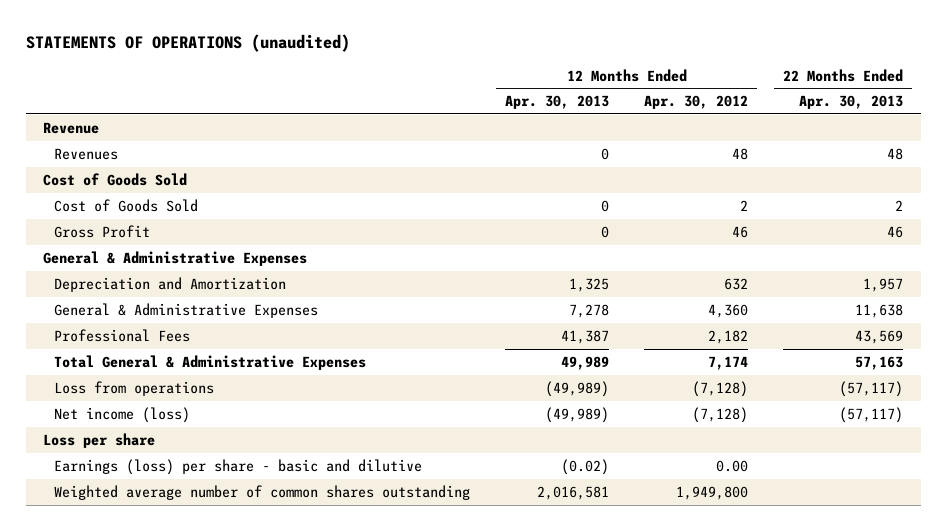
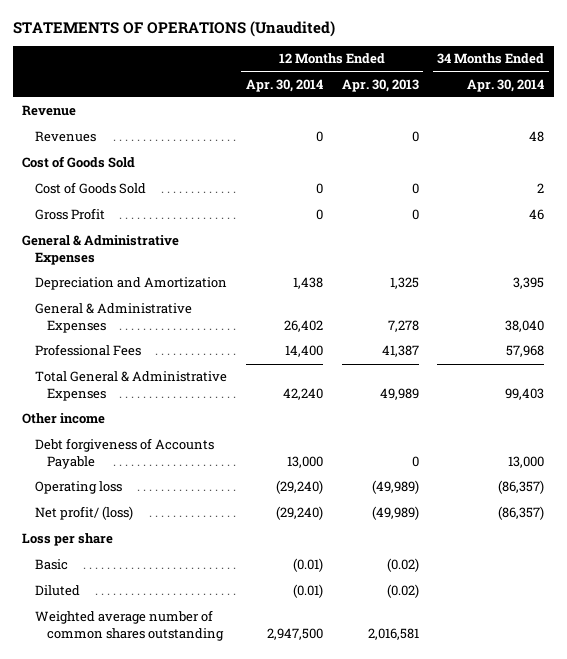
- STATEMENTS OF OPERATIONS (unaudited)
+ STATEMENTS OF OPERATIONS (Unaudited)
- | 12 Months Ended Apr. 30, 2013 | 12 Months Ended Apr. 30, 2012 | 22 Months Ended Apr. 30, 2013
+ | 12 Months Ended Apr. 30, 2014 | 12 Months Ended Apr. 30, 2013 | 34 Months Ended Apr. 30, 2014
- Loss from operations | (49,989) | (7,128) | (57,117)
- Net income (loss) | (49,989) | (7,128) | (57,117)
+ Other income
+ Debt forgiveness of Accounts Payable | 13,000 | 0 | 13,000
+ Operating loss | (29,240) | (49,989) | (86,357)
+ Net profit/ (loss) | (29,240) | (49,989) | (86,357)
- Earnings (loss) per share - basic and dilutive | (0.02) | 0.00 |
+ Basic | (0.01) | (0.02) |
+ Diluted | (0.01) | (0.02) |

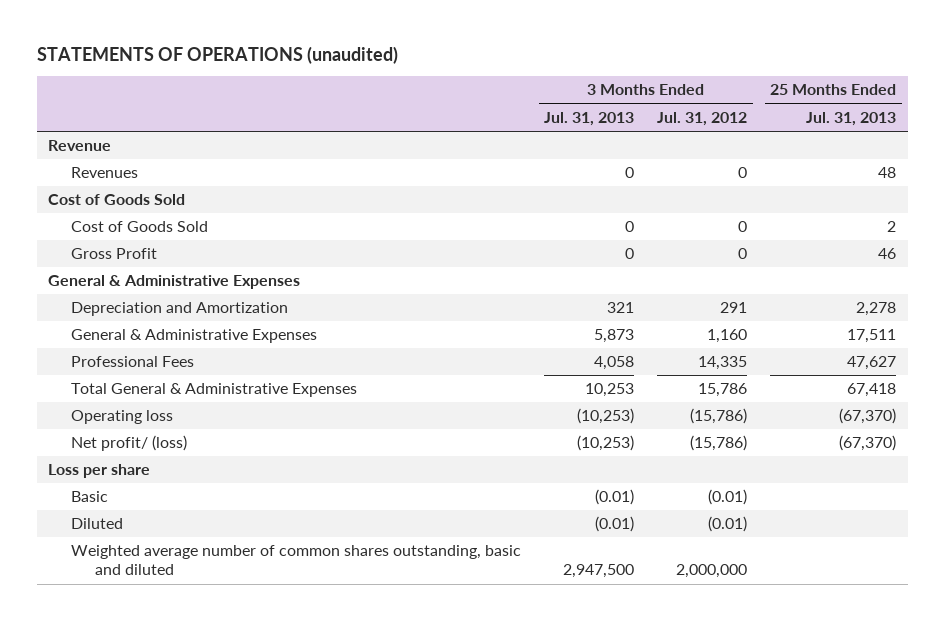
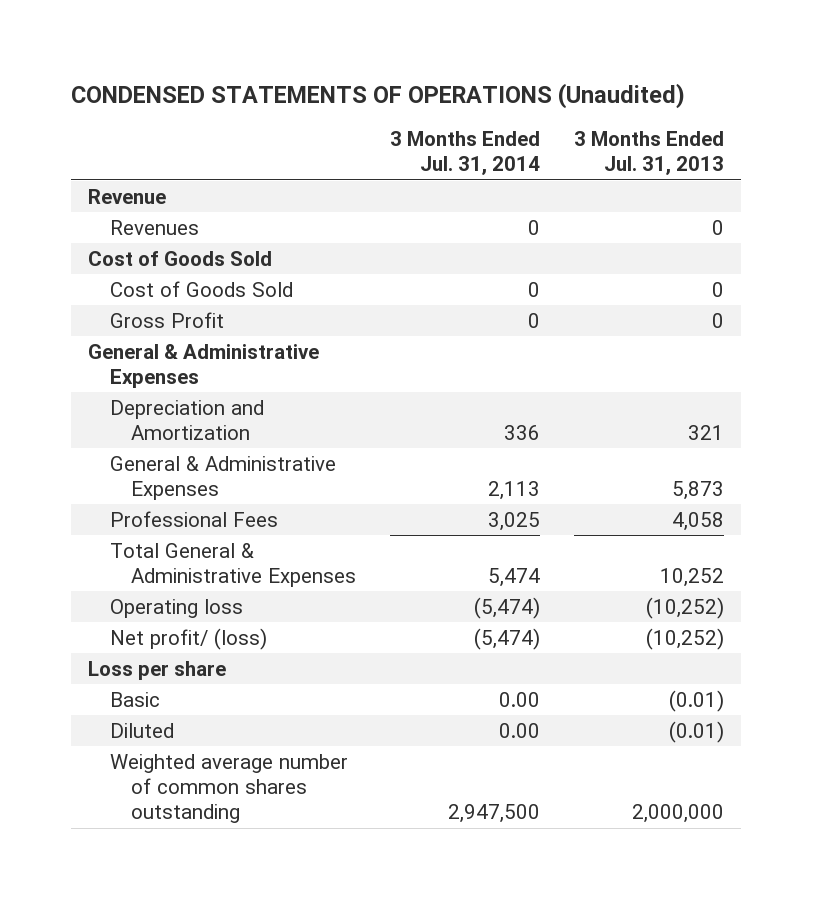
- STATEMENTS OF OPERATIONS (unaudited)
+ CONDENSED STATEMENTS OF OPERATIONS (Unaudited)
- | 3 Months Ended Jul. 31, 2013 | 3 Months Ended Jul. 31, 2012 | 25 Months Ended Jul. 31, 2013
+ | 3 Months Ended Jul. 31, 2014 | 3 Months Ended Jul. 31, 2013
- Total General & Administrative Expenses | 10,253 | 15,786 | 67,418
- Operating loss | (10,253) | (15,786) | (67,370)
- Net profit/ (loss) | (10,253) | (15,786) | (67,370)
+ Total General & Administrative Expenses | 5,474 | 10,252
+ Operating loss | (5,474) | (10,252)
+ Net profit/ (loss) | (5,474) | (10,252)
- Weighted average number of common shares outstanding, basic and diluted | 2,947,500 | 2,000,000 |
+ Weighted average number of common shares outstanding | 2,947,500 | 2,000,000

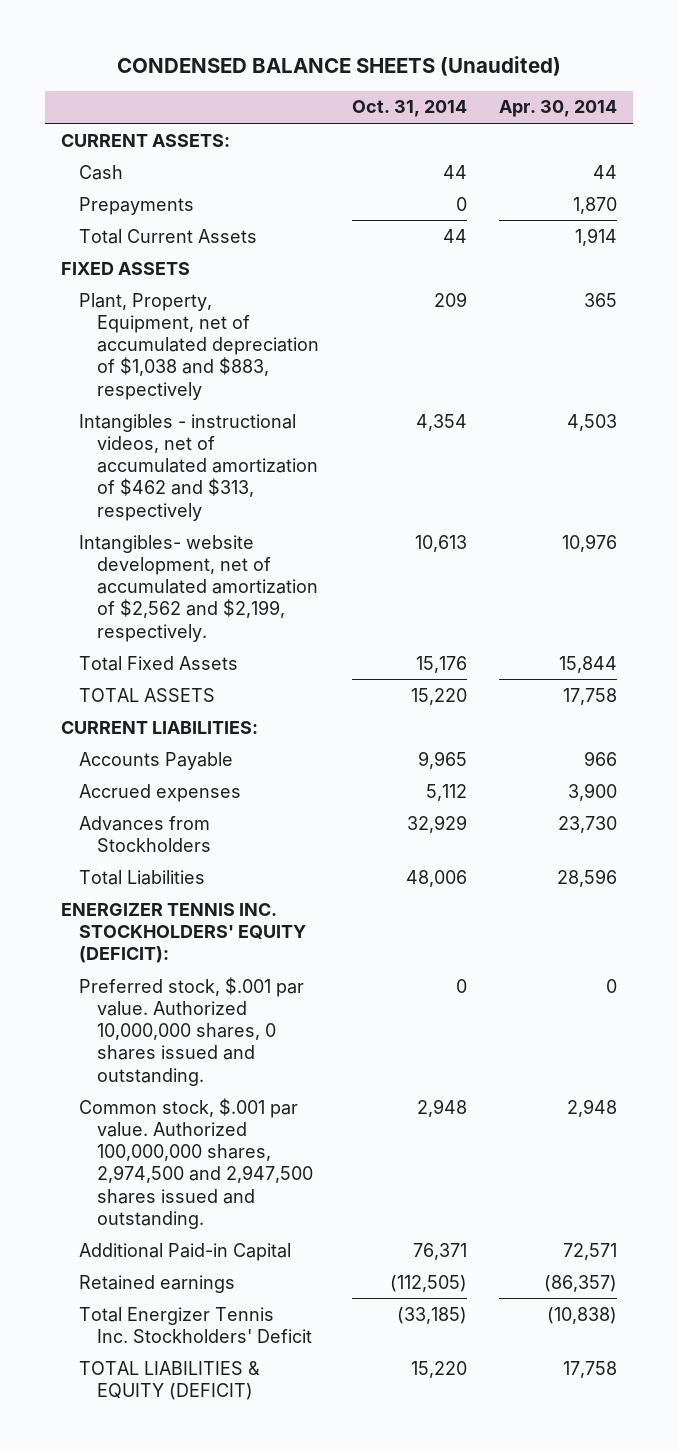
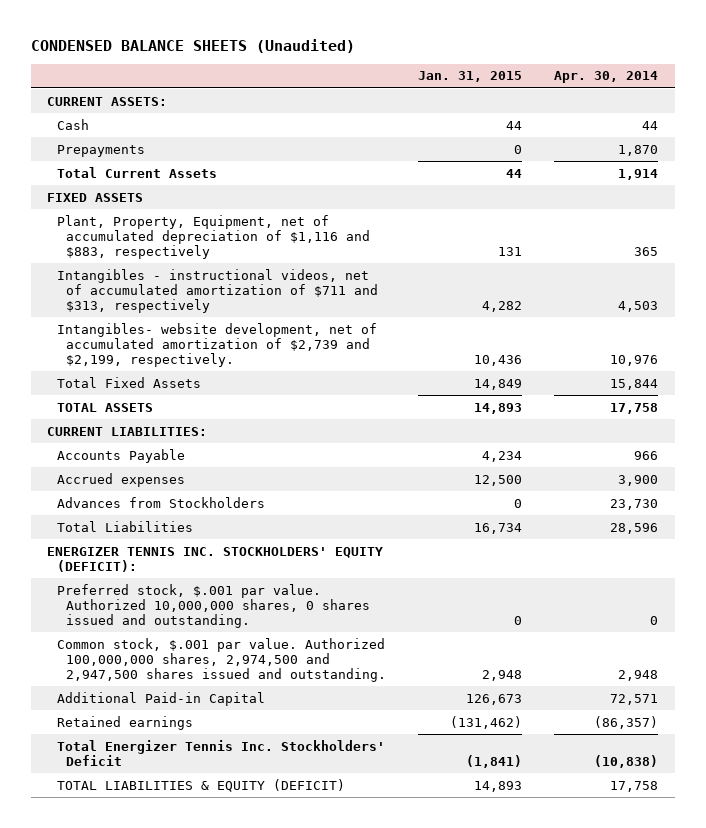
- | Oct. 31, 2014 | Apr. 30, 2014
+ | Jan. 31, 2015 | Apr. 30, 2014
- Plant, Property, Equipment, net of accumulated depreciation of $1,038 and $883, respectively | 209 | 365
- Intangibles - instructional videos, net of accumulated amortization of $462 and $313, respectively | 4,354 | 4,503
- Intangibles- website development, net of accumulated amortization of $2,562 and $2,199, respectively. | 10,613 | 10,976
+ Plant, Property, Equipment, net of accumulated depreciation of $1,116 and $883, respectively | 131 | 365
+ Intangibles - instructional videos, net of accumulated amortization of $711 and $313, respectively | 4,282 | 4,503
+ Intangibles- website development, net of accumulated amortization of $2,739 and $2,199, respectively. | 10,436 | 10,976

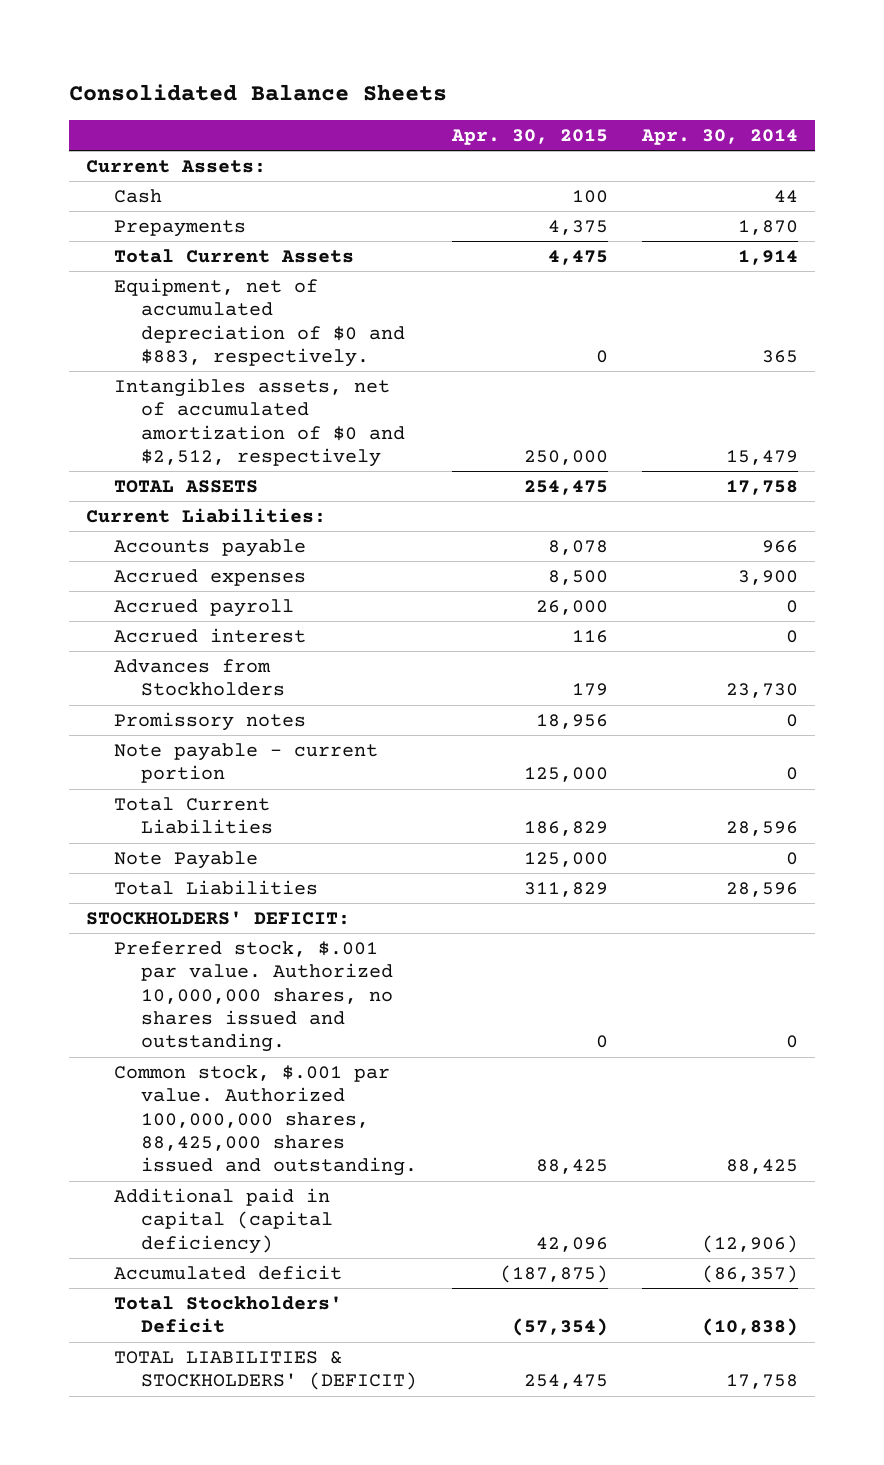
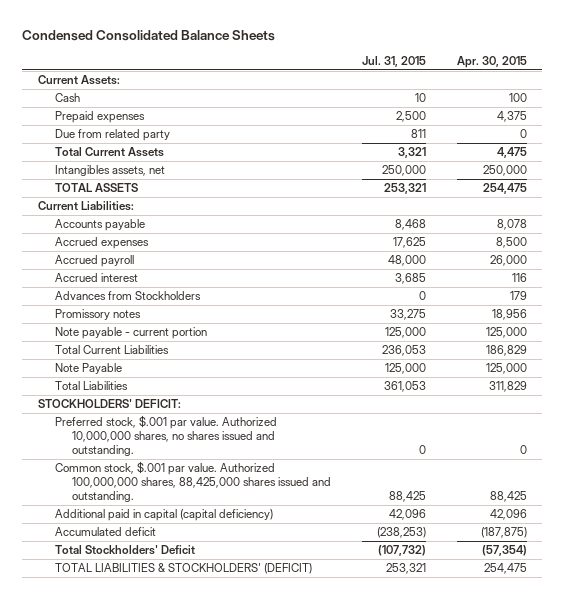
- Consolidated Balance Sheets
+ Condensed Consolidated Balance Sheets
- | Apr. 30, 2015 | Apr. 30, 2014
+ | Jul. 31, 2015 | Apr. 30, 2015
- Prepayments | 4,375 | 1,870
+ Prepaid expenses | 2,500 | 4,375
+ Due from related party | 811 | 0
- Equipment, net of accumulated depreciation of $0 and $883, respectively. | 0 | 365
- Intangibles assets, net of accumulated amortization of $0 and $2,512, respectively | 250,000 | 15,479
+ Intangibles assets, net | 250,000 | 250,000

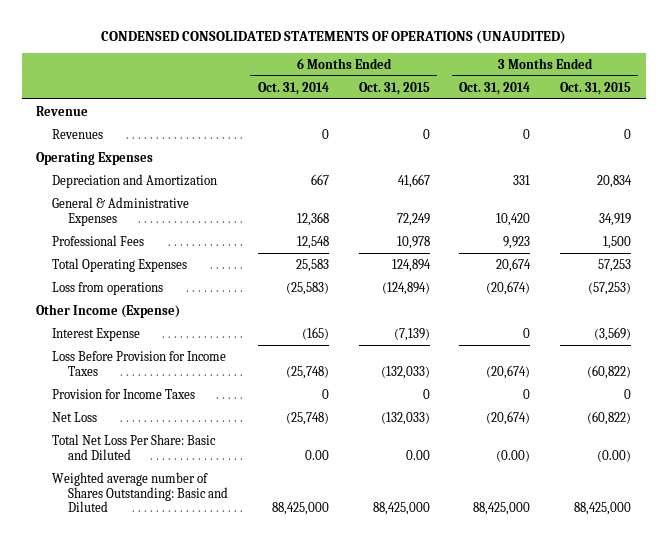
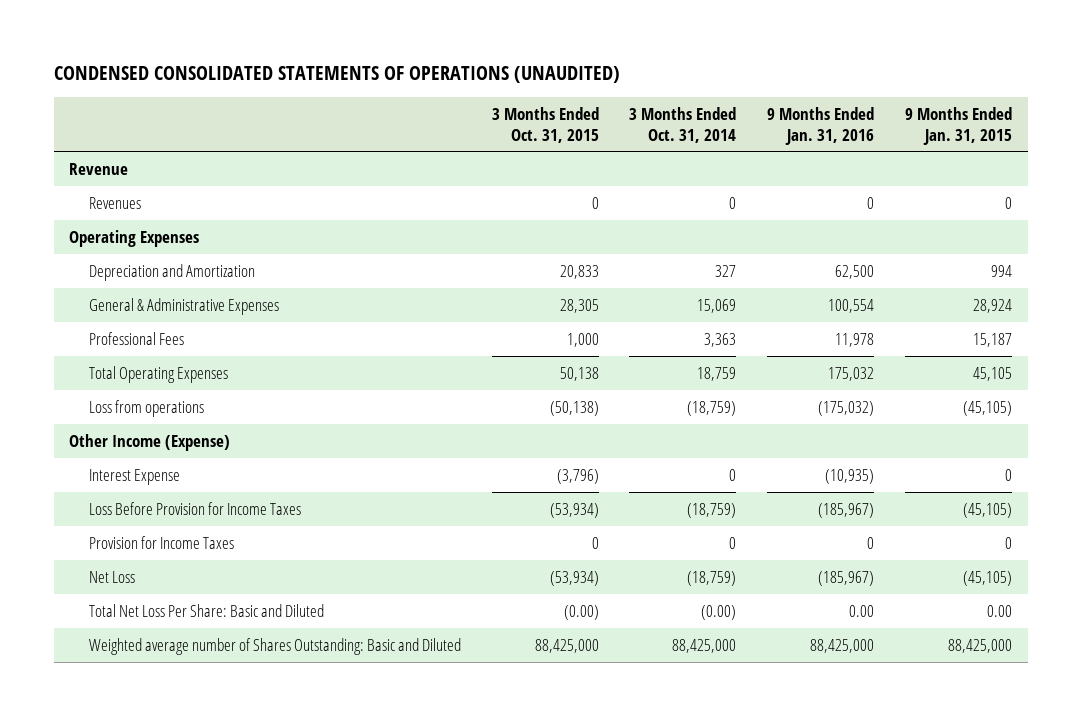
- | 6 Months Ended Oct. 31, 2014 | 6 Months Ended Oct. 31, 2015 | 3 Months Ended Oct. 31, 2014 | 3 Months Ended Oct. 31, 2015
+ | 3 Months Ended Oct. 31, 2015 | 3 Months Ended Oct. 31, 2014 | 9 Months Ended Jan. 31, 2016 | 9 Months Ended Jan. 31, 2015
- Depreciation and Amortization | 667 | 41,667 | 331 | 20,834
- General & Administrative Expenses | 12,368 | 72,249 | 10,420 | 34,919
- Professional Fees | 12,548 | 10,978 | 9,923 | 1,500
- Total Operating Expenses | 25,583 | 124,894 | 20,674 | 57,253
- Loss from operations | (25,583) | (124,894) | (20,674) | (57,253)
+ Depreciation and Amortization | 20,833 | 327 | 62,500 | 994
+ General & Administrative Expenses | 28,305 | 15,069 | 100,554 | 28,924
+ Professional Fees | 1,000 | 3,363 | 11,978 | 15,187
+ Total Operating Expenses | 50,138 | 18,759 | 175,032 | 45,105
+ Loss from operations | (50,138) | (18,759) | (175,032) | (45,105)
- Interest Expense | (165) | (7,139) | 0 | (3,569)
- Loss Before Provision for Income Taxes | (25,748) | (132,033) | (20,674) | (60,822)
+ Interest Expense | (3,796) | 0 | (10,935) | 0
+ Loss Before Provision for Income Taxes | (53,934) | (18,759) | (185,967) | (45,105)
- Net Loss | (25,748) | (132,033) | (20,674) | (60,822)
+ Net Loss | (53,934) | (18,759) | (185,967) | (45,105)

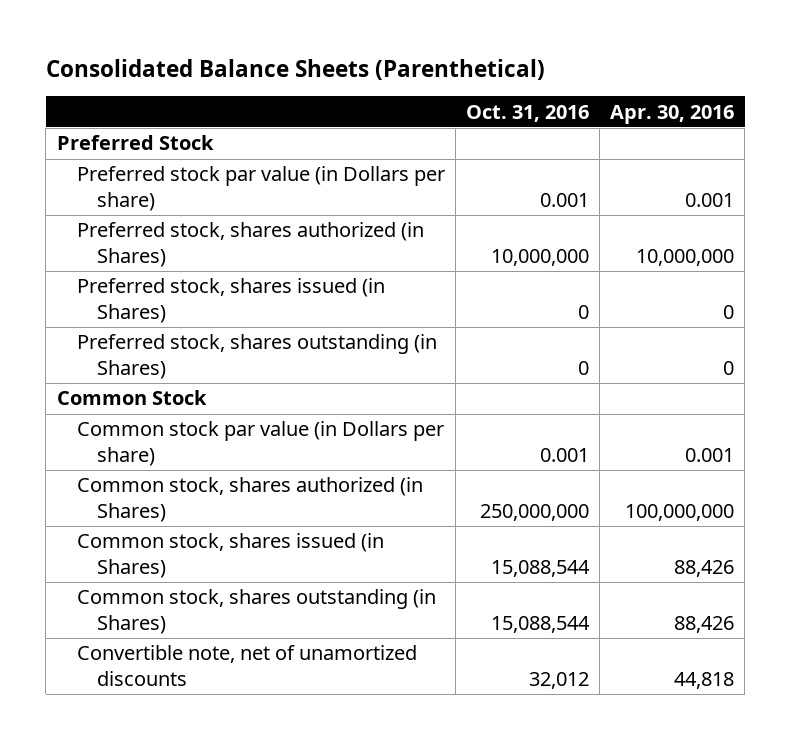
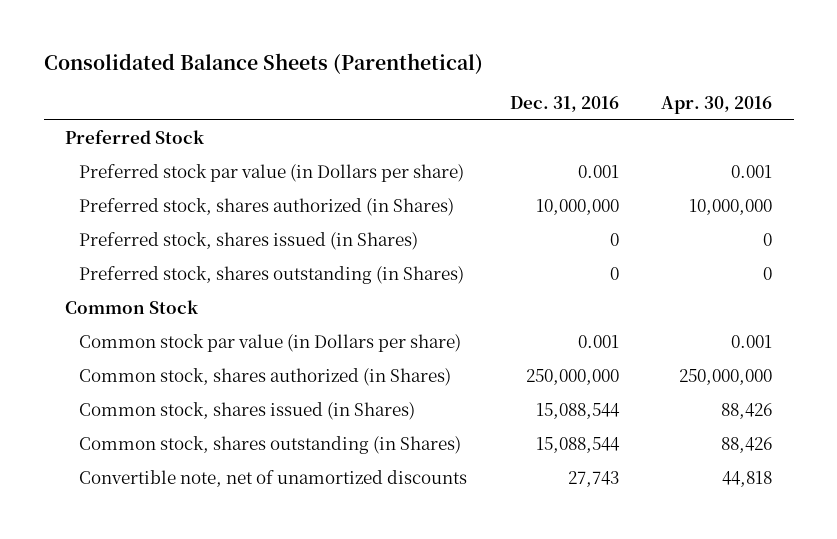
- | Oct. 31, 2016 | Apr. 30, 2016
+ | Dec. 31, 2016 | Apr. 30, 2016
- Common stock, shares authorized (in Shares) | 250,000,000 | 100,000,000
+ Common stock, shares authorized (in Shares) | 250,000,000 | 250,000,000

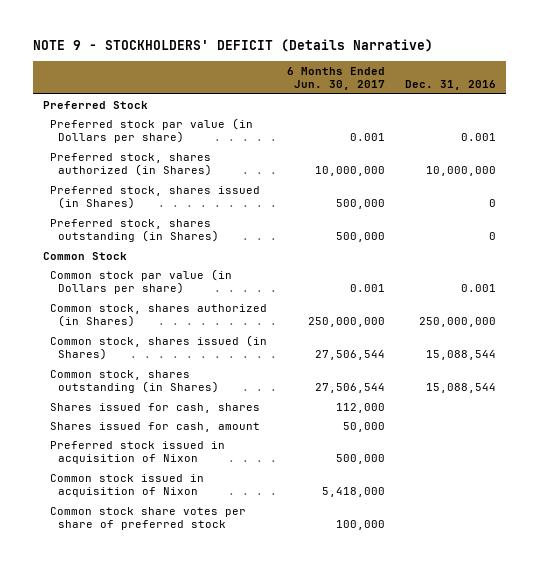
- Consolidated Balance Sheets (Parenthetical)
+ NOTE 9 - STOCKHOLDERS' DEFICIT (Details Narrative)
- | Dec. 31, 2016 | Apr. 30, 2016
+ | 6 Months Ended Jun. 30, 2017 | Dec. 31, 2016
- Convertible note, net of unamortized discounts | 27,743 | 44,818
+ Shares issued for cash, shares | 112,000 |
+ Shares issued for cash, amount | 50,000 |
+ Preferred stock issued in acquisition of Nixon | 500,000 |
+ Common stock issued in acquisition of Nixon | 5,418,000 |
+ Common stock share votes per share of preferred stock | 100,000 |

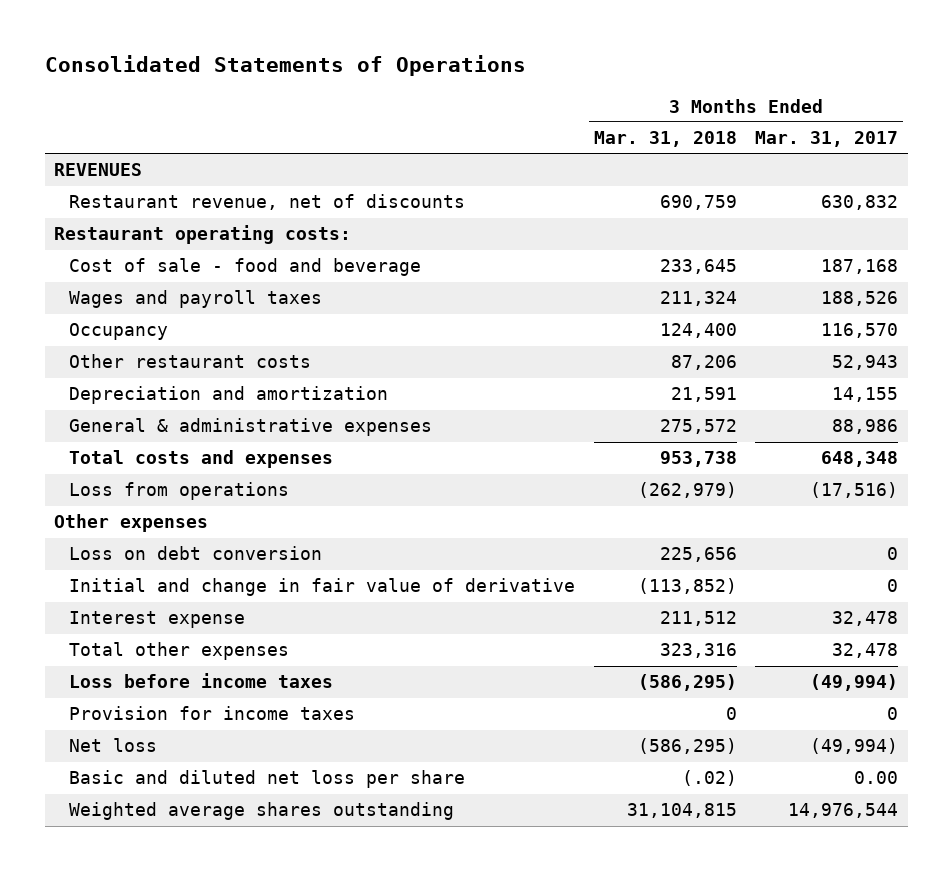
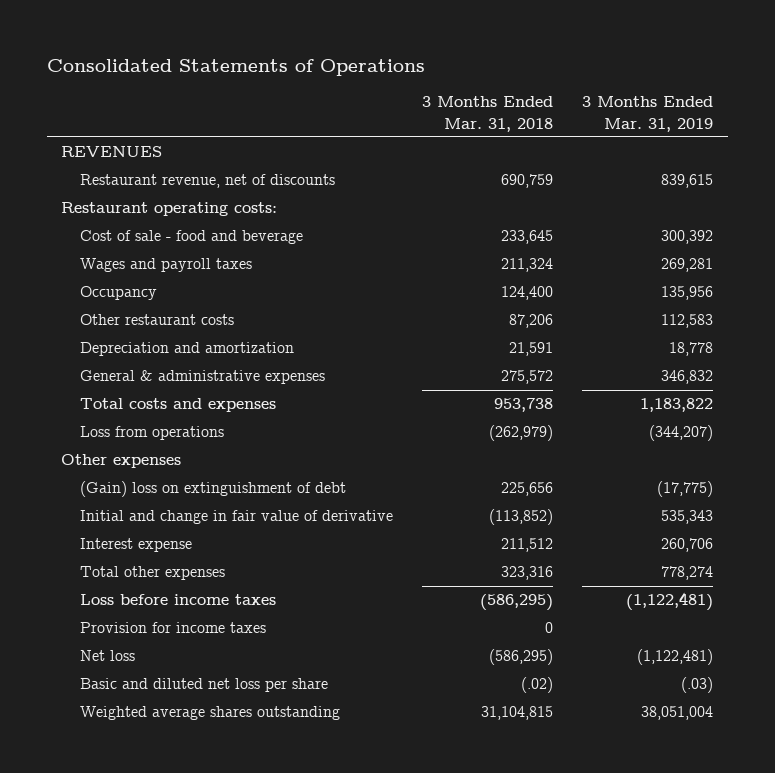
- | 3 Months Ended Mar. 31, 2018 | 3 Months Ended Mar. 31, 2017
+ | 3 Months Ended Mar. 31, 2018 | 3 Months Ended Mar. 31, 2019
- Loss on debt conversion | 225,656 | 0
+ (Gain) loss on extinguishment of debt | 225,656 | (17,775)

